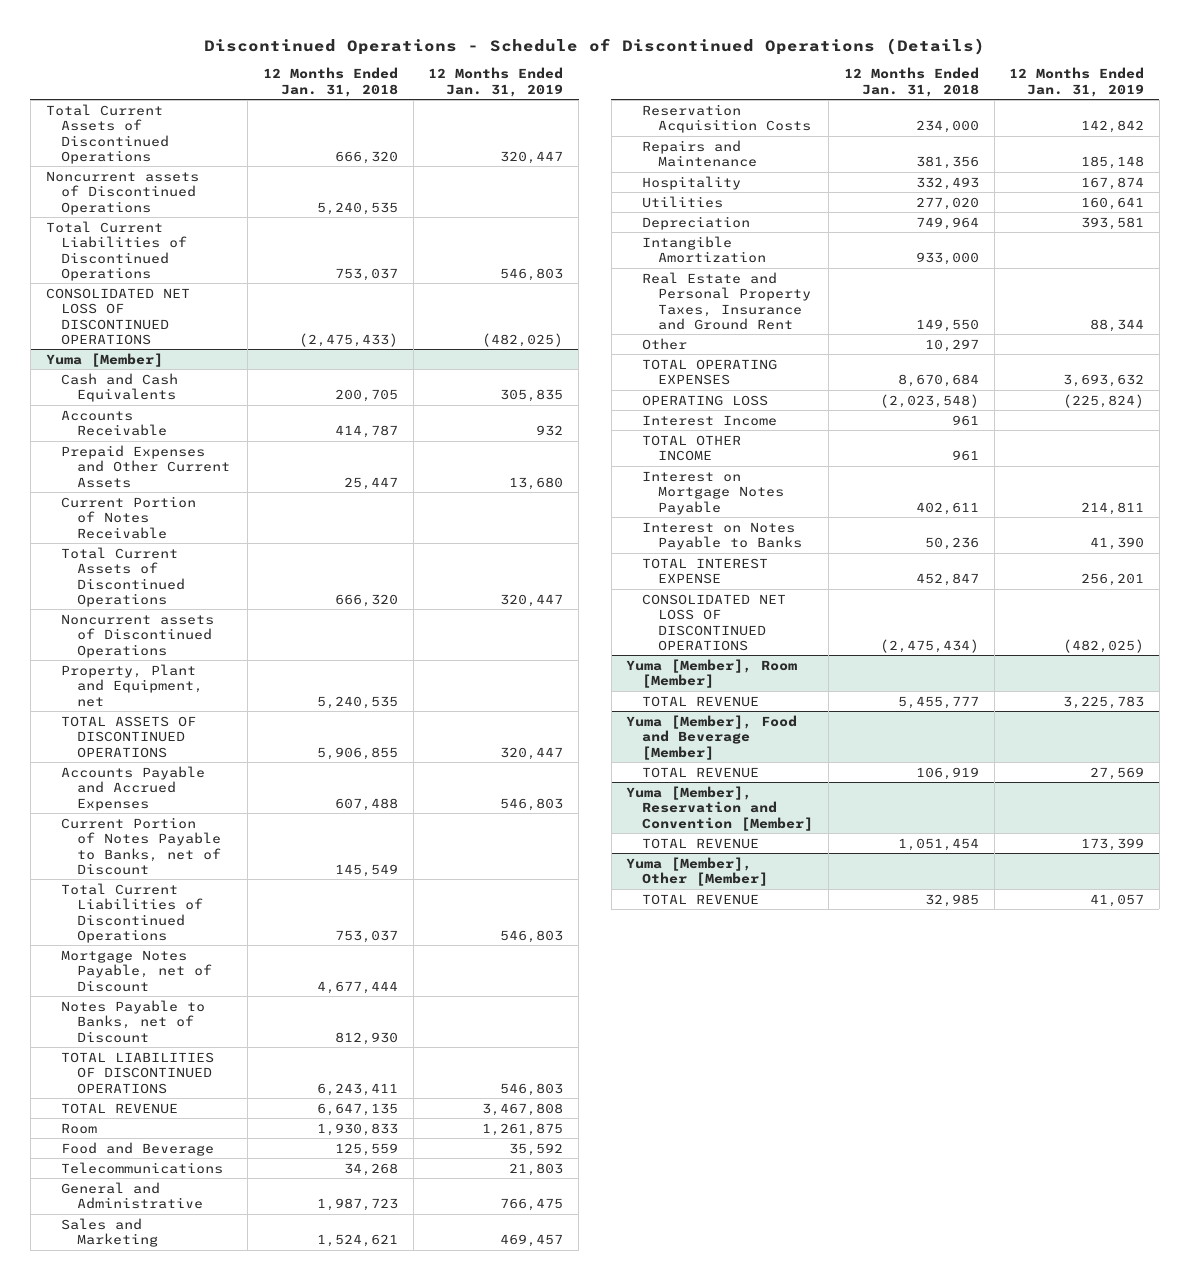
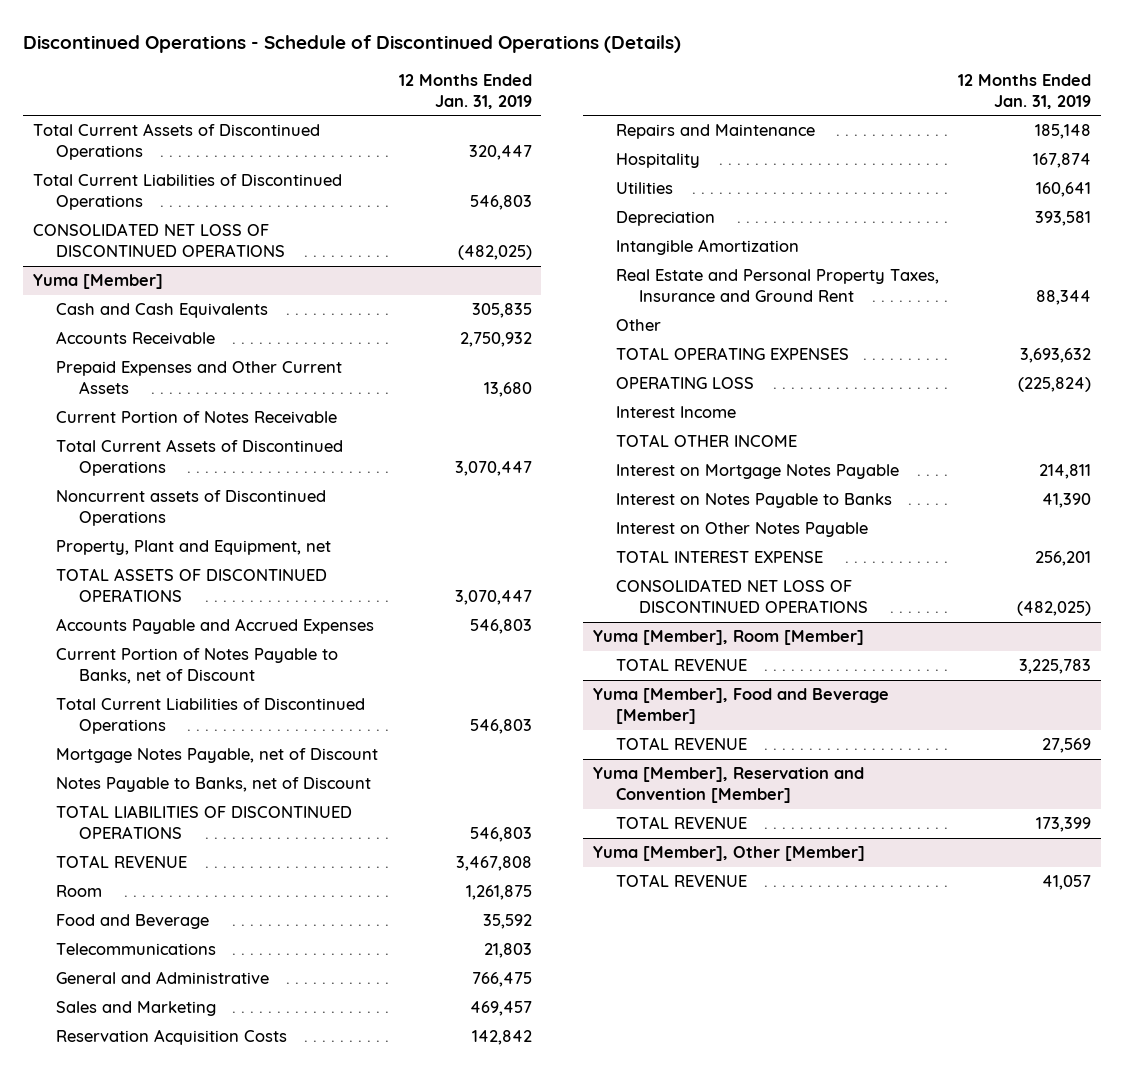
- | 12 Months Ended Jan. 31, 2018 | 12 Months Ended Jan. 31, 2019
+ | 12 Months Ended Jan. 31, 2019
- Noncurrent assets of Discontinued Operations | 5,240,535 |
@ Yuma [Member]
- Accounts Receivable | 414,787 | 932
+ Accounts Receivable | 2,750,932
- Total Current Assets of Discontinued Operations | 666,320 | 320,447
+ Total Current Assets of Discontinued Operations | 3,070,447
- TOTAL ASSETS OF DISCONTINUED OPERATIONS | 5,906,855 | 320,447
+ TOTAL ASSETS OF DISCONTINUED OPERATIONS | 3,070,447
+ Interest on Other Notes Payable

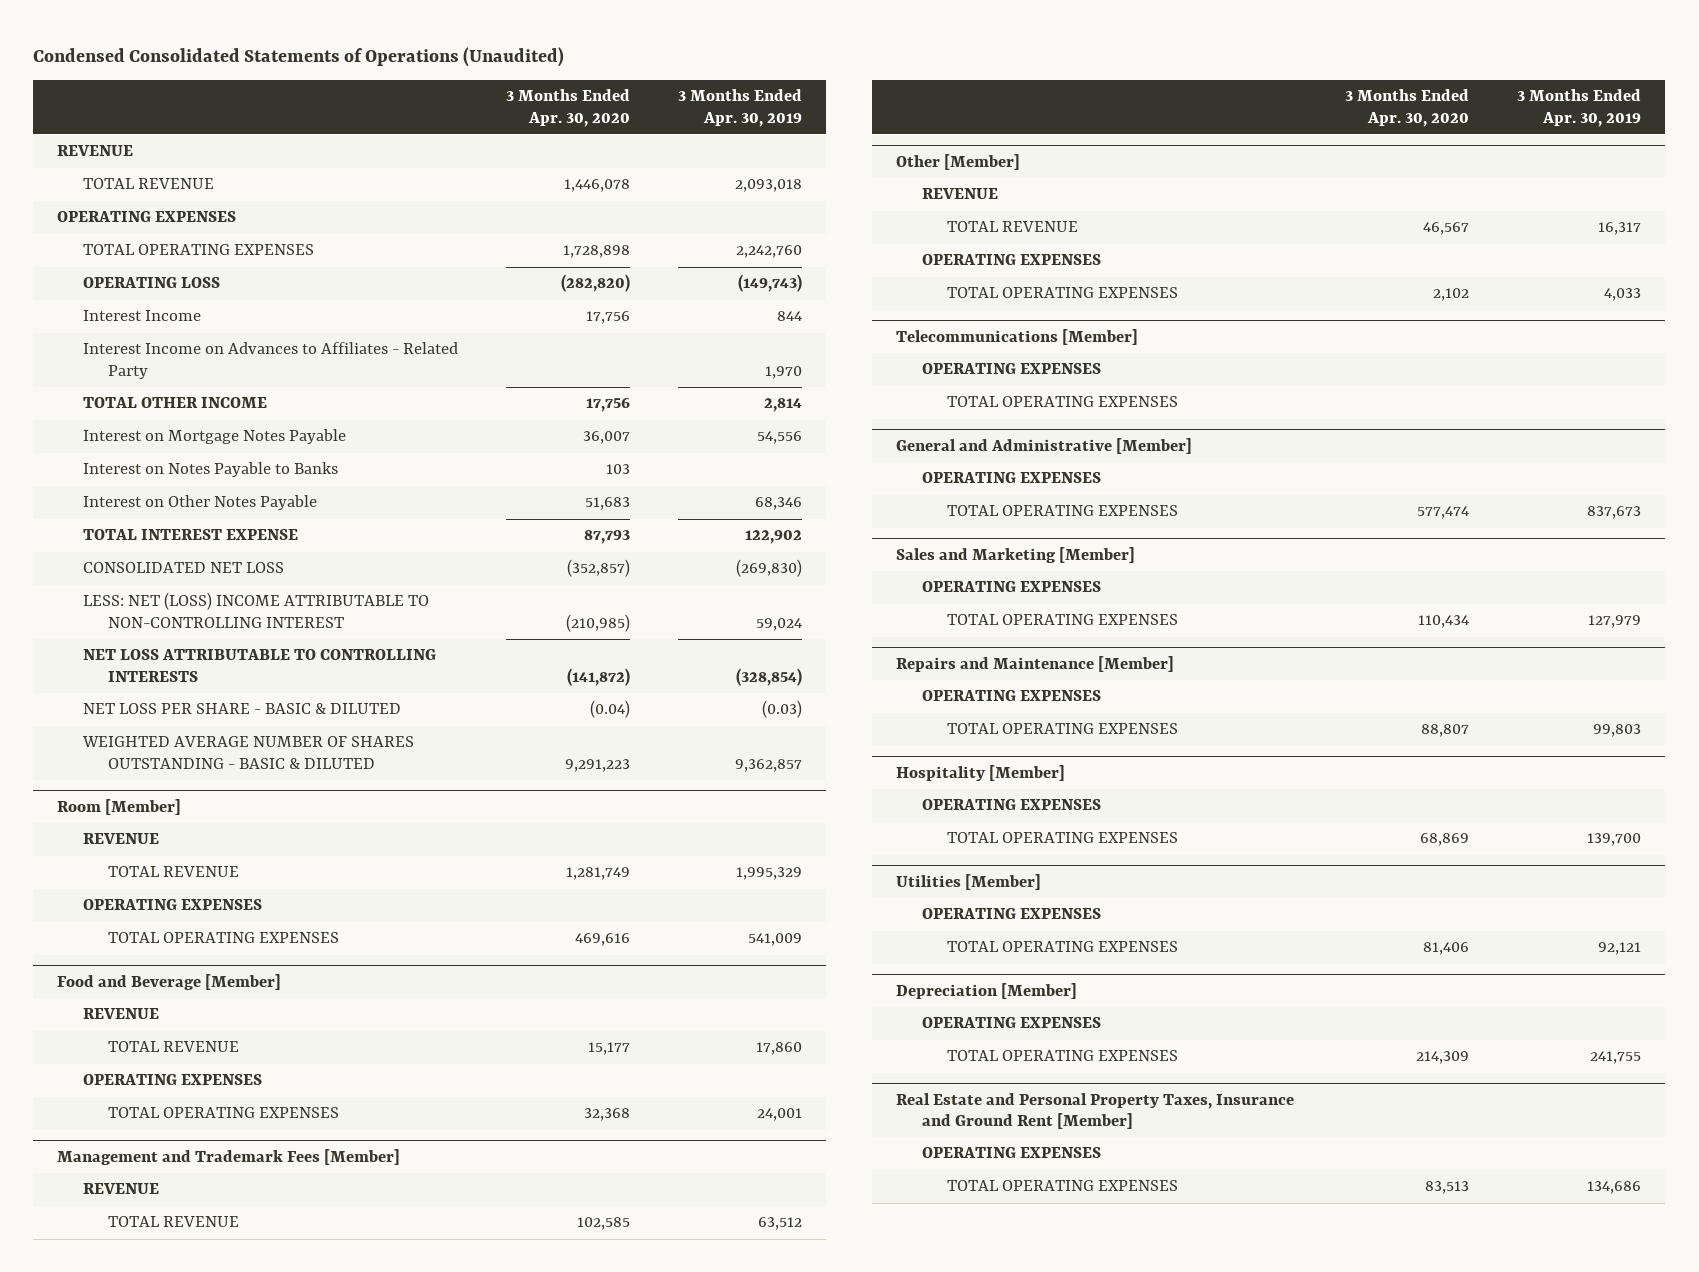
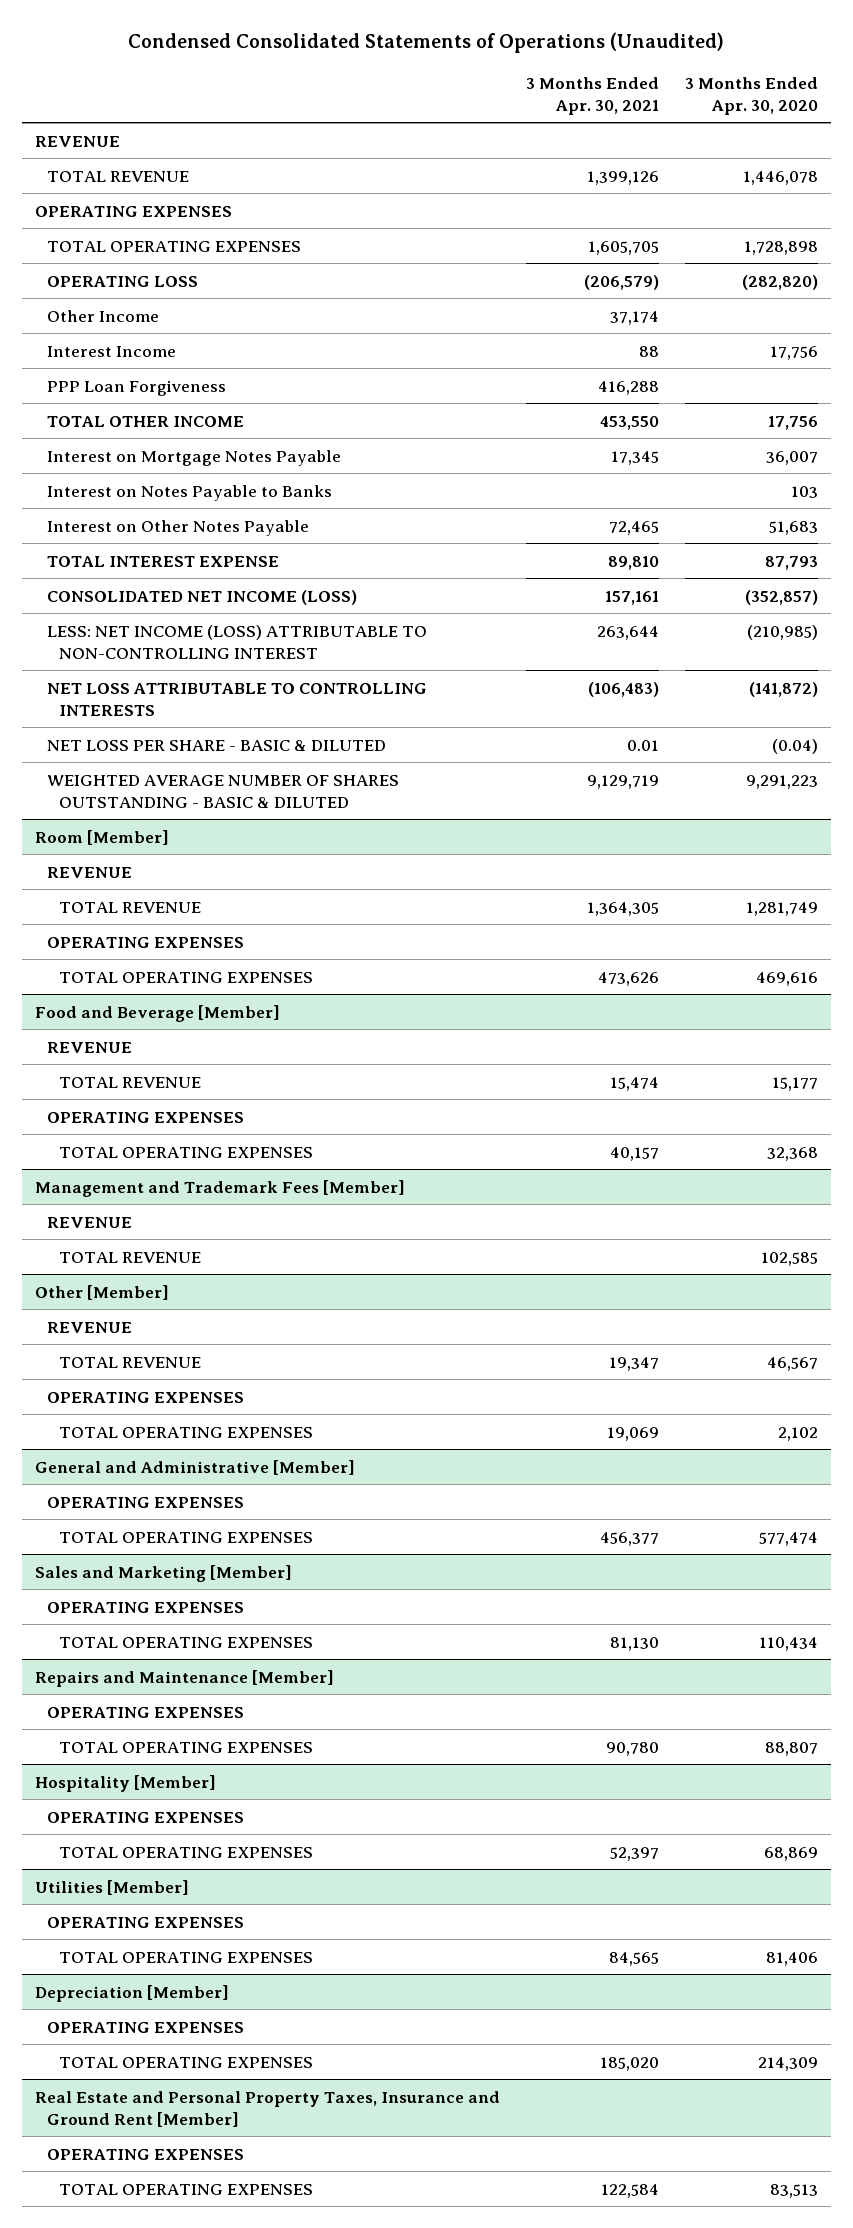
- | 3 Months Ended Apr. 30, 2020 | 3 Months Ended Apr. 30, 2019
+ | 3 Months Ended Apr. 30, 2021 | 3 Months Ended Apr. 30, 2020
+ Other Income | 37,174 |
- Interest Income on Advances to Affiliates - Related Party | | 1,970
+ PPP Loan Forgiveness | 416,288 |
- CONSOLIDATED NET LOSS | (352,857) | (269,830)
- LESS: NET (LOSS) INCOME ATTRIBUTABLE TO NON-CONTROLLING INTEREST | (210,985) | 59,024
+ CONSOLIDATED NET INCOME (LOSS) | 157,161 | (352,857)
+ LESS: NET INCOME (LOSS) ATTRIBUTABLE TO NON-CONTROLLING INTEREST | 263,644 | (210,985)
- Telecommunications [Member]
- OPERATING EXPENSES
- TOTAL OPERATING EXPENSES

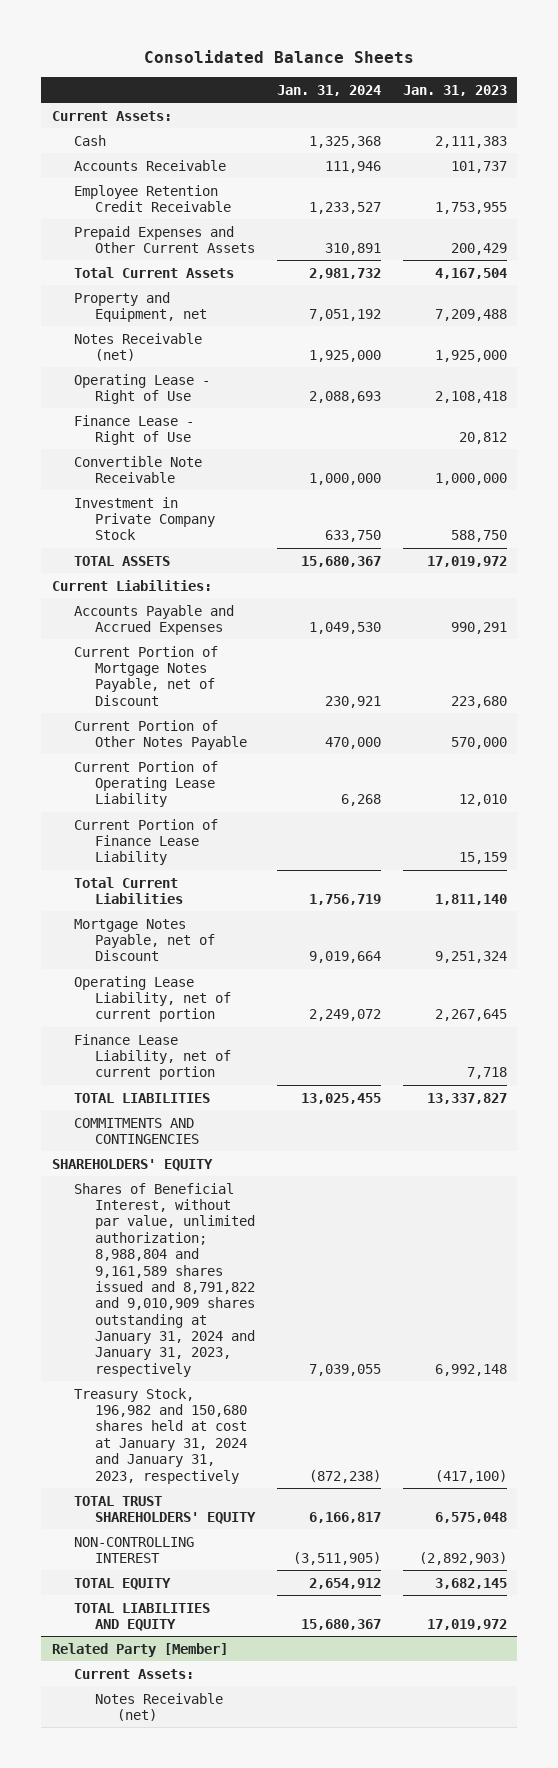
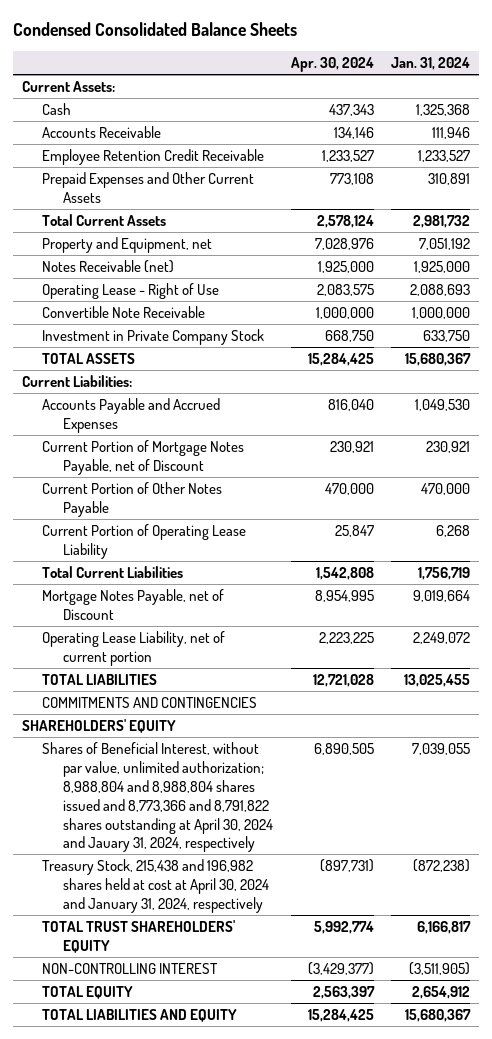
- Consolidated Balance Sheets
+ Condensed Consolidated Balance Sheets
- | Jan. 31, 2024 | Jan. 31, 2023
+ | Apr. 30, 2024 | Jan. 31, 2024
- Finance Lease - Right of Use | | 20,812
- Current Portion of Finance Lease Liability | | 15,159
- Finance Lease Liability, net of current portion | | 7,718
- Shares of Beneficial Interest, without par value, unlimited authorization; 8,988,804 and 9,161,589 shares issued and 8,791,822 and 9,010,909 shares outstanding at January 31, 2024 and January 31, 2023, respectively | 7,039,055 | 6,992,148
- Treasury Stock, 196,982 and 150,680 shares held at cost at January 31, 2024 and January 31, 2023, respectively | (872,238) | (417,100)
+ Shares of Beneficial Interest, without par value, unlimited authorization; 8,988,804 and 8,988,804 shares issued and 8,773,366 and 8,791,822 shares outstanding at April 30, 2024 and Jauary 31, 2024, respectively | 6,890,505 | 7,039,055
+ Treasury Stock, 215,438 and 196,982 shares held at cost at April 30, 2024 and January 31, 2024, respectively | (897,731) | (872,238)
- Related Party [Member]
- Current Assets:
- Notes Receivable (net)

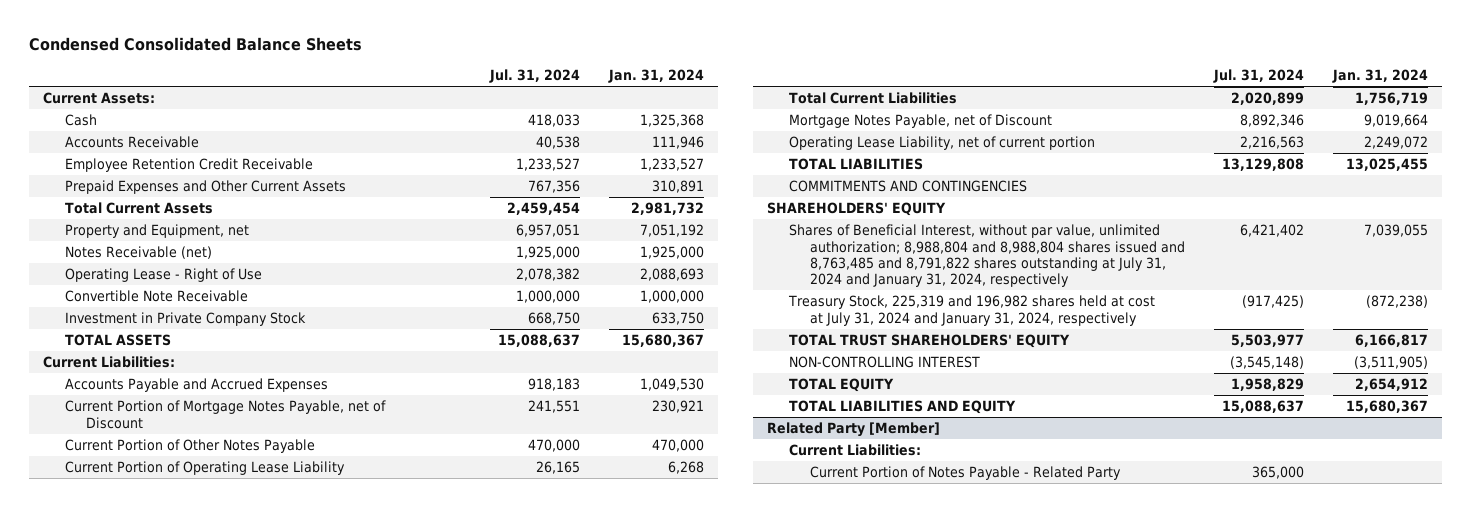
- | Apr. 30, 2024 | Jan. 31, 2024
+ | Jul. 31, 2024 | Jan. 31, 2024
- Shares of Beneficial Interest, without par value, unlimited authorization; 8,988,804 and 8,988,804 shares issued and 8,773,366 and 8,791,822 shares outstanding at April 30, 2024 and Jauary 31, 2024, respectively | 6,890,505 | 7,039,055
- Treasury Stock, 215,438 and 196,982 shares held at cost at April 30, 2024 and January 31, 2024, respectively | (897,731) | (872,238)
+ Shares of Beneficial Interest, without par value, unlimited authorization; 8,988,804 and 8,988,804 shares issued and 8,763,485 and 8,791,822 shares outstanding at July 31, 2024 and January 31, 2024, respectively | 6,421,402 | 7,039,055
+ Treasury Stock, 225,319 and 196,982 shares held at cost at July 31, 2024 and January 31, 2024, respectively | (917,425) | (872,238)
+ Related Party [Member]
+ Current Liabilities:
+ Current Portion of Notes Payable - Related Party | 365,000 |

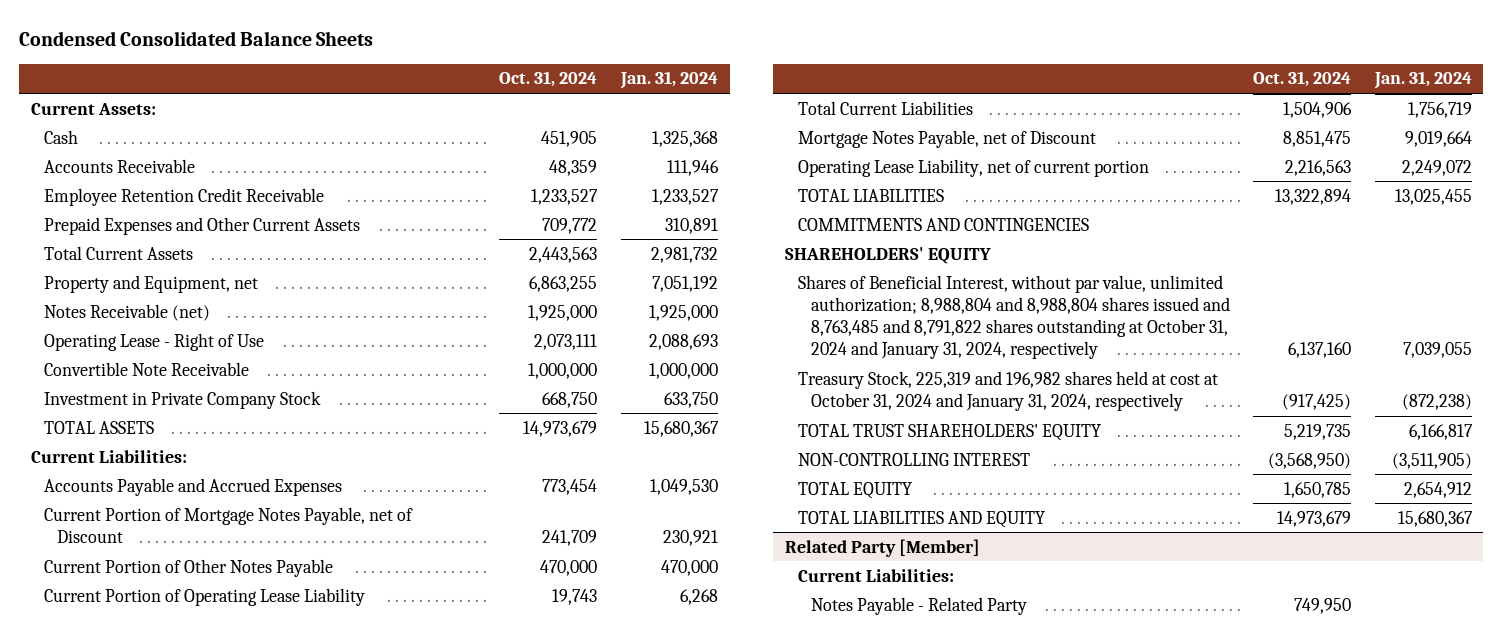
- | Jul. 31, 2024 | Jan. 31, 2024
+ | Oct. 31, 2024 | Jan. 31, 2024
- Shares of Beneficial Interest, without par value, unlimited authorization; 8,988,804 and 8,988,804 shares issued and 8,763,485 and 8,791,822 shares outstanding at July 31, 2024 and January 31, 2024, respectively | 6,421,402 | 7,039,055
- Treasury Stock, 225,319 and 196,982 shares held at cost at July 31, 2024 and January 31, 2024, respectively | (917,425) | (872,238)
+ Shares of Beneficial Interest, without par value, unlimited authorization; 8,988,804 and 8,988,804 shares issued and 8,763,485 and 8,791,822 shares outstanding at October 31, 2024 and January 31, 2024, respectively | 6,137,160 | 7,039,055
+ Treasury Stock, 225,319 and 196,982 shares held at cost at October 31, 2024 and January 31, 2024, respectively | (917,425) | (872,238)
@ Related Party [Member]
- Current Portion of Notes Payable - Related Party | 365,000 |
+ Notes Payable - Related Party | 749,950 |

